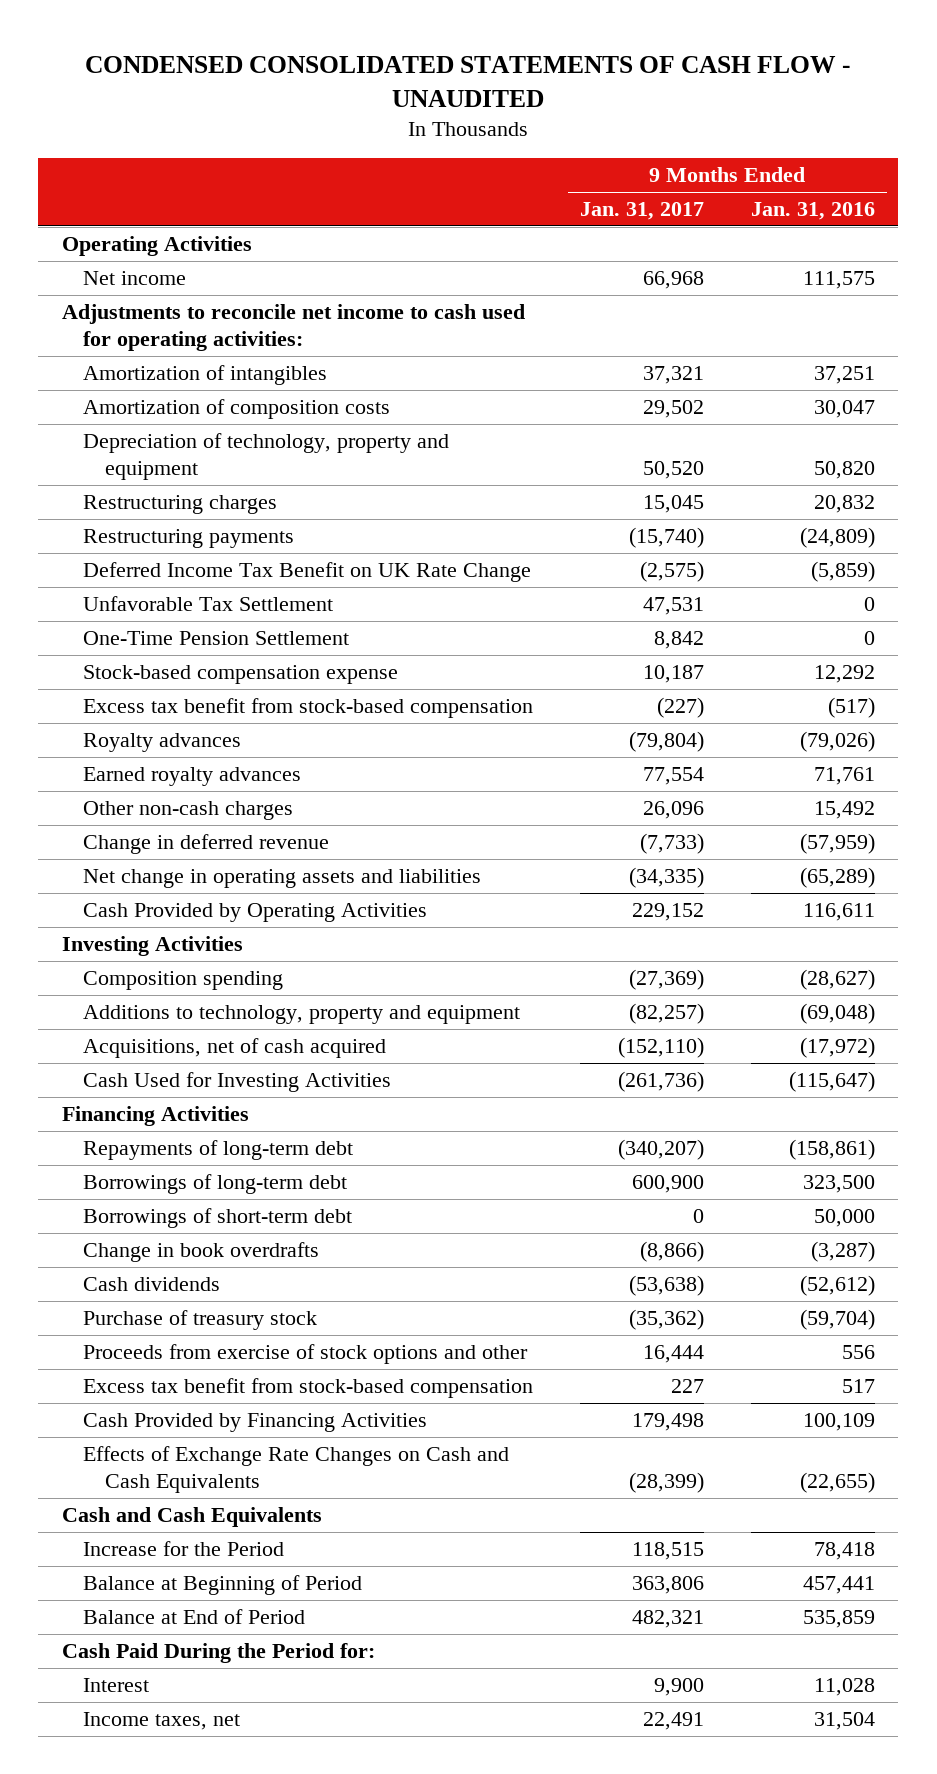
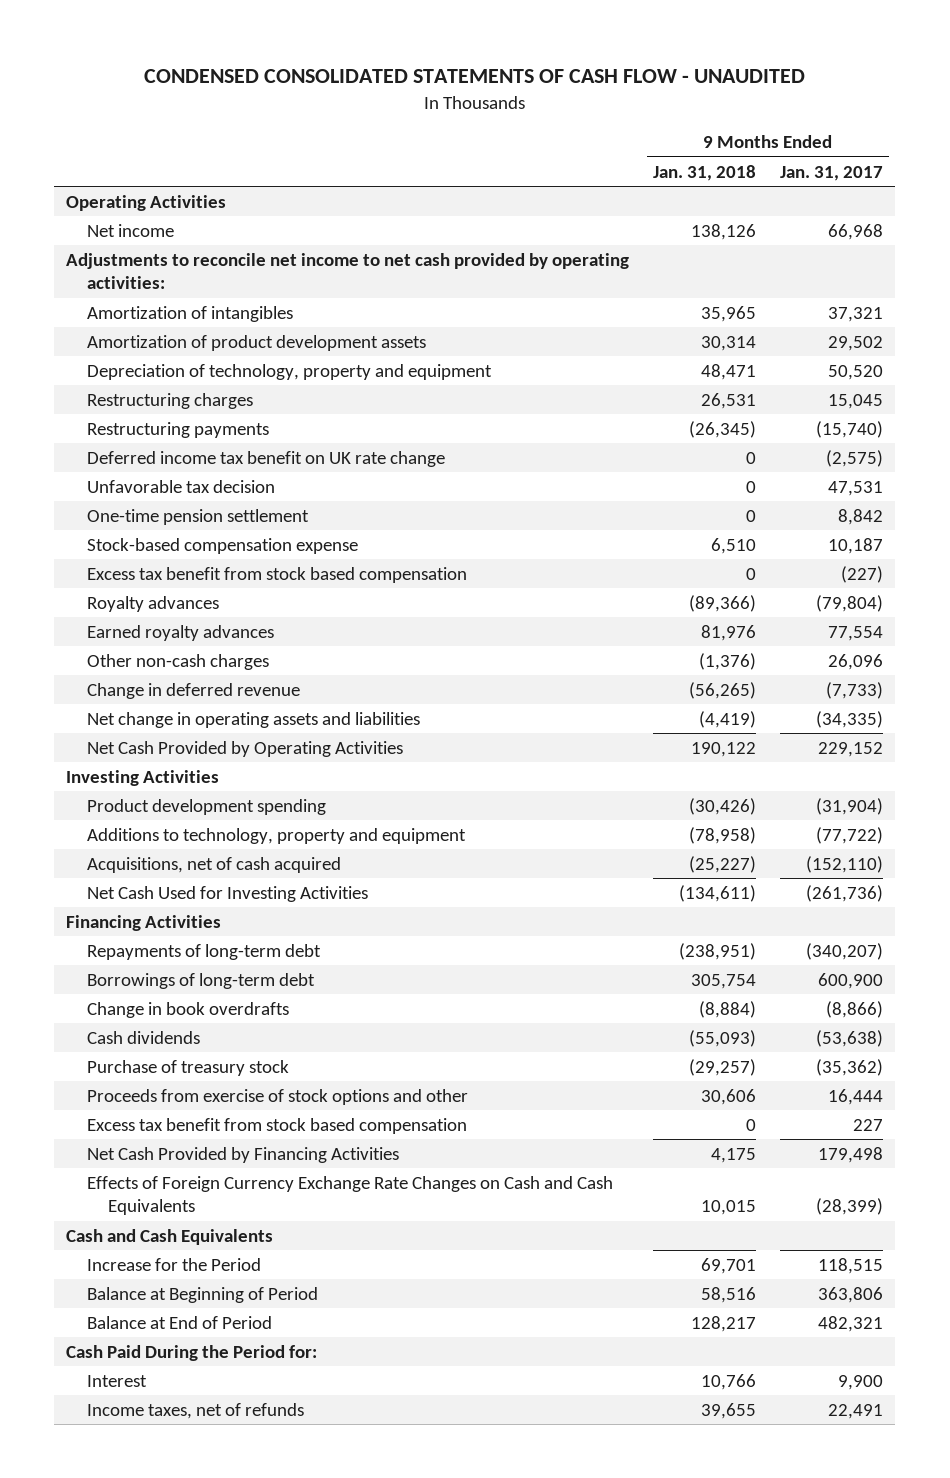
- | 9 Months Ended Jan. 31, 2017 | 9 Months Ended Jan. 31, 2016
+ | 9 Months Ended Jan. 31, 2018 | 9 Months Ended Jan. 31, 2017
- Adjustments to reconcile net income to cash used for operating activities:
+ Adjustments to reconcile net income to net cash provided by operating activities:
- Amortization of composition costs | 29,502 | 30,047
+ Amortization of product development assets | 30,314 | 29,502
- Deferred Income Tax Benefit on UK Rate Change | (2,575) | (5,859)
- Unfavorable Tax Settlement | 47,531 | 0
- One-Time Pension Settlement | 8,842 | 0
+ Deferred income tax benefit on UK rate change | 0 | (2,575)
+ Unfavorable tax decision | 0 | 47,531
+ One-time pension settlement | 0 | 8,842
- Excess tax benefit from stock-based compensation | (227) | (517)
+ Excess tax benefit from stock based compensation | 0 | (227)
- Cash Provided by Operating Activities | 229,152 | 116,611
+ Net Cash Provided by Operating Activities | 190,122 | 229,152
- Composition spending | (27,369) | (28,627)
- Additions to technology, property and equipment | (82,257) | (69,048)
+ Product development spending | (30,426) | (31,904)
+ Additions to technology, property and equipment | (78,958) | (77,722)
- Cash Used for Investing Activities | (261,736) | (115,647)
+ Net Cash Used for Investing Activities | (134,611) | (261,736)
- Borrowings of short-term debt | 0 | 50,000
- Excess tax benefit from stock-based compensation | 227 | 517
- Cash Provided by Financing Activities | 179,498 | 100,109
- Effects of Exchange Rate Changes on Cash and Cash Equivalents | (28,399) | (22,655)
+ Excess tax benefit from stock based compensation | 0 | 227
+ Net Cash Provided by Financing Activities | 4,175 | 179,498
+ Effects of Foreign Currency Exchange Rate Changes on Cash and Cash Equivalents | 10,015 | (28,399)
- Income taxes, net | 22,491 | 31,504
+ Income taxes, net of refunds | 39,655 | 22,491

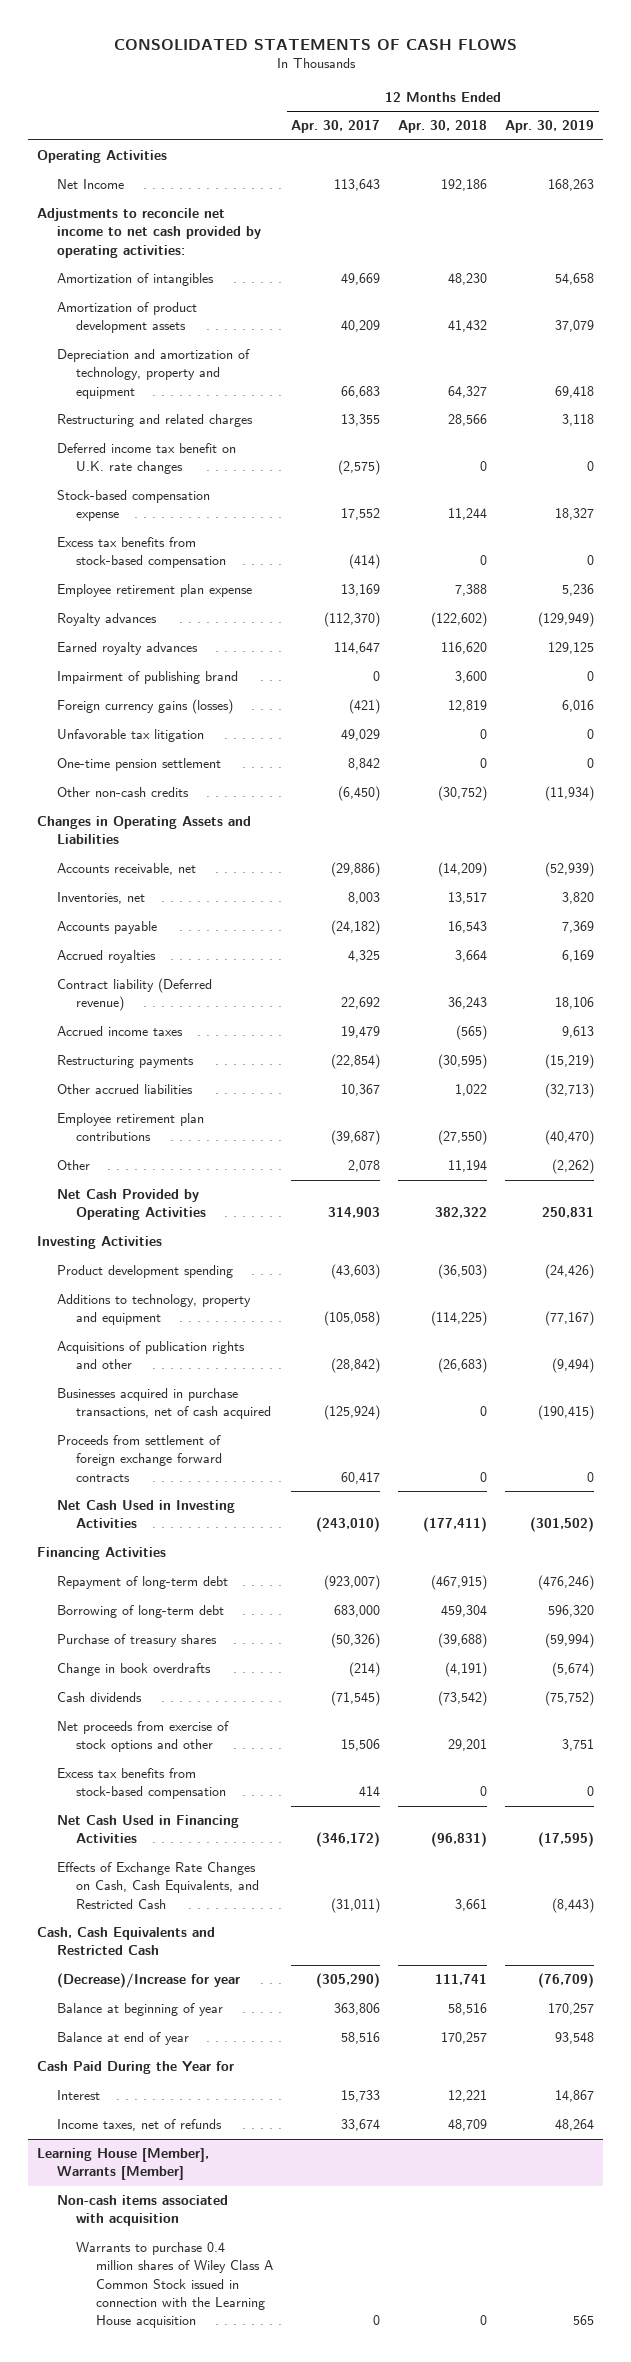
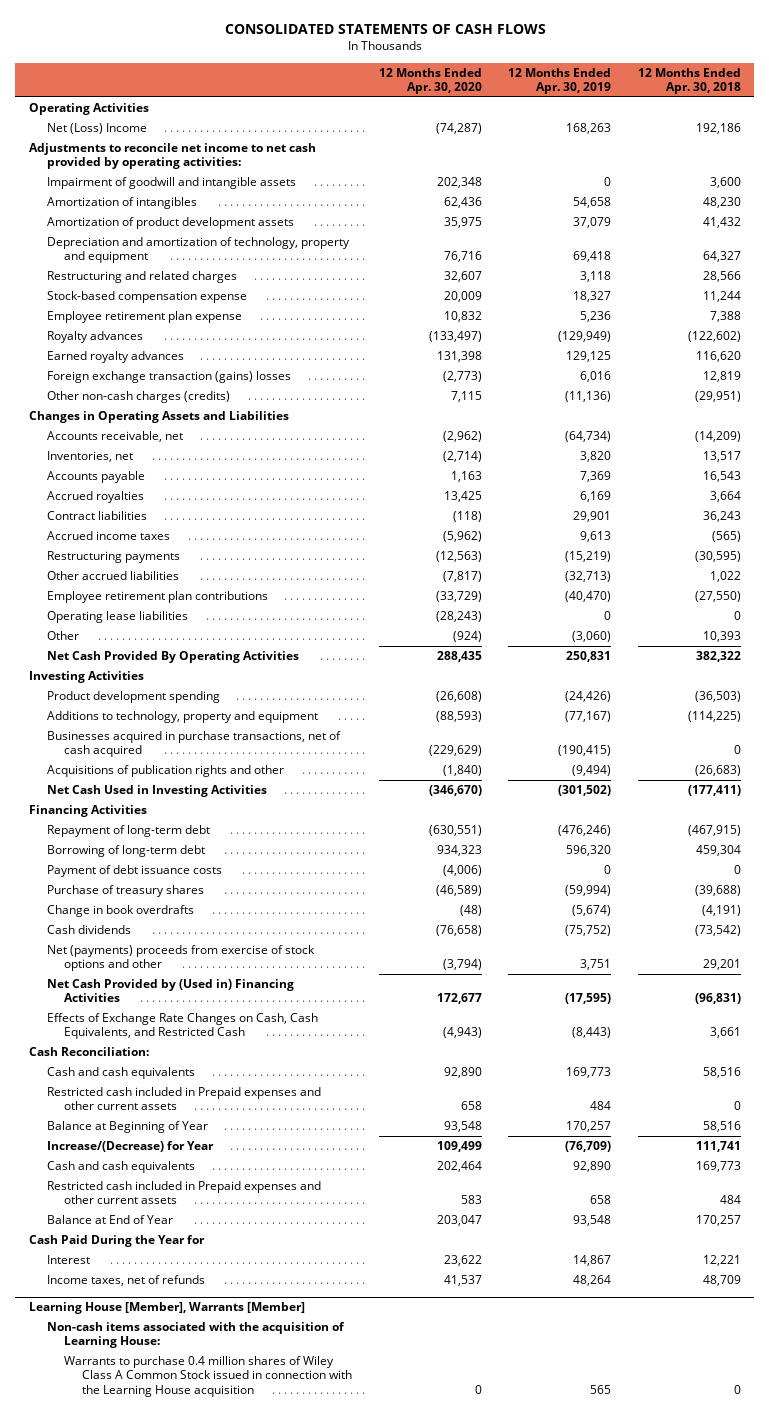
- | 12 Months Ended Apr. 30, 2017 | 12 Months Ended Apr. 30, 2018 | 12 Months Ended Apr. 30, 2019
+ | 12 Months Ended Apr. 30, 2020 | 12 Months Ended Apr. 30, 2019 | 12 Months Ended Apr. 30, 2018
- Net Income | 113,643 | 192,186 | 168,263
+ Net (Loss) Income | (74,287) | 168,263 | 192,186
+ Impairment of goodwill and intangible assets | 202,348 | 0 | 3,600
- Deferred income tax benefit on U.K. rate changes | (2,575) | 0 | 0
- Excess tax benefits from stock-based compensation | (414) | 0 | 0
- Impairment of publishing brand | 0 | 3,600 | 0
- Foreign currency gains (losses) | (421) | 12,819 | 6,016
- Unfavorable tax litigation | 49,029 | 0 | 0
- One-time pension settlement | 8,842 | 0 | 0
- Other non-cash credits | (6,450) | (30,752) | (11,934)
+ Foreign exchange transaction (gains) losses | (2,773) | 6,016 | 12,819
+ Other non-cash charges (credits) | 7,115 | (11,136) | (29,951)
- Accounts receivable, net | (29,886) | (14,209) | (52,939)
+ Accounts receivable, net | (2,962) | (64,734) | (14,209)
- Contract liability (Deferred revenue) | 22,692 | 36,243 | 18,106
+ Contract liabilities | (118) | 29,901 | 36,243
- Other | 2,078 | 11,194 | (2,262)
- Net Cash Provided by Operating Activities | 314,903 | 382,322 | 250,831
+ Operating lease liabilities | (28,243) | 0 | 0
+ Other | (924) | (3,060) | 10,393
+ Net Cash Provided By Operating Activities | 288,435 | 250,831 | 382,322
- Proceeds from settlement of foreign exchange forward contracts | 60,417 | 0 | 0
moved down: Acquisitions of publication rights and other | (1,840) | (9,494) | (26,683)
+ Payment of debt issuance costs | (4,006) | 0 | 0
- Net proceeds from exercise of stock options and other | 15,506 | 29,201 | 3,751
- Excess tax benefits from stock-based compensation | 414 | 0 | 0
- Net Cash Used in Financing Activities | (346,172) | (96,831) | (17,595)
+ Net (payments) proceeds from exercise of stock options and other | (3,794) | 3,751 | 29,201
+ Net Cash Provided by (Used in) Financing Activities | 172,677 | (17,595) | (96,831)
- Cash, Cash Equivalents and Restricted Cash
- (Decrease)/Increase for year | (305,290) | 111,741 | (76,709)
- Balance at beginning of year | 363,806 | 58,516 | 170,257
- Balance at end of year | 58,516 | 170,257 | 93,548
+ Cash Reconciliation:
+ Cash and cash equivalents | 92,890 | 169,773 | 58,516
+ Restricted cash included in Prepaid expenses and other current assets | 658 | 484 | 0
+ Balance at Beginning of Year | 93,548 | 170,257 | 58,516
+ Increase/(Decrease) for Year | 109,499 | (76,709) | 111,741
+ Cash and cash equivalents | 202,464 | 92,890 | 169,773
+ Restricted cash included in Prepaid expenses and other current assets | 583 | 658 | 484
+ Balance at End of Year | 203,047 | 93,548 | 170,257
@ Learning House [Member], Warrants [Member]
- Non-cash items associated with acquisition
+ Non-cash items associated with the acquisition of Learning House:

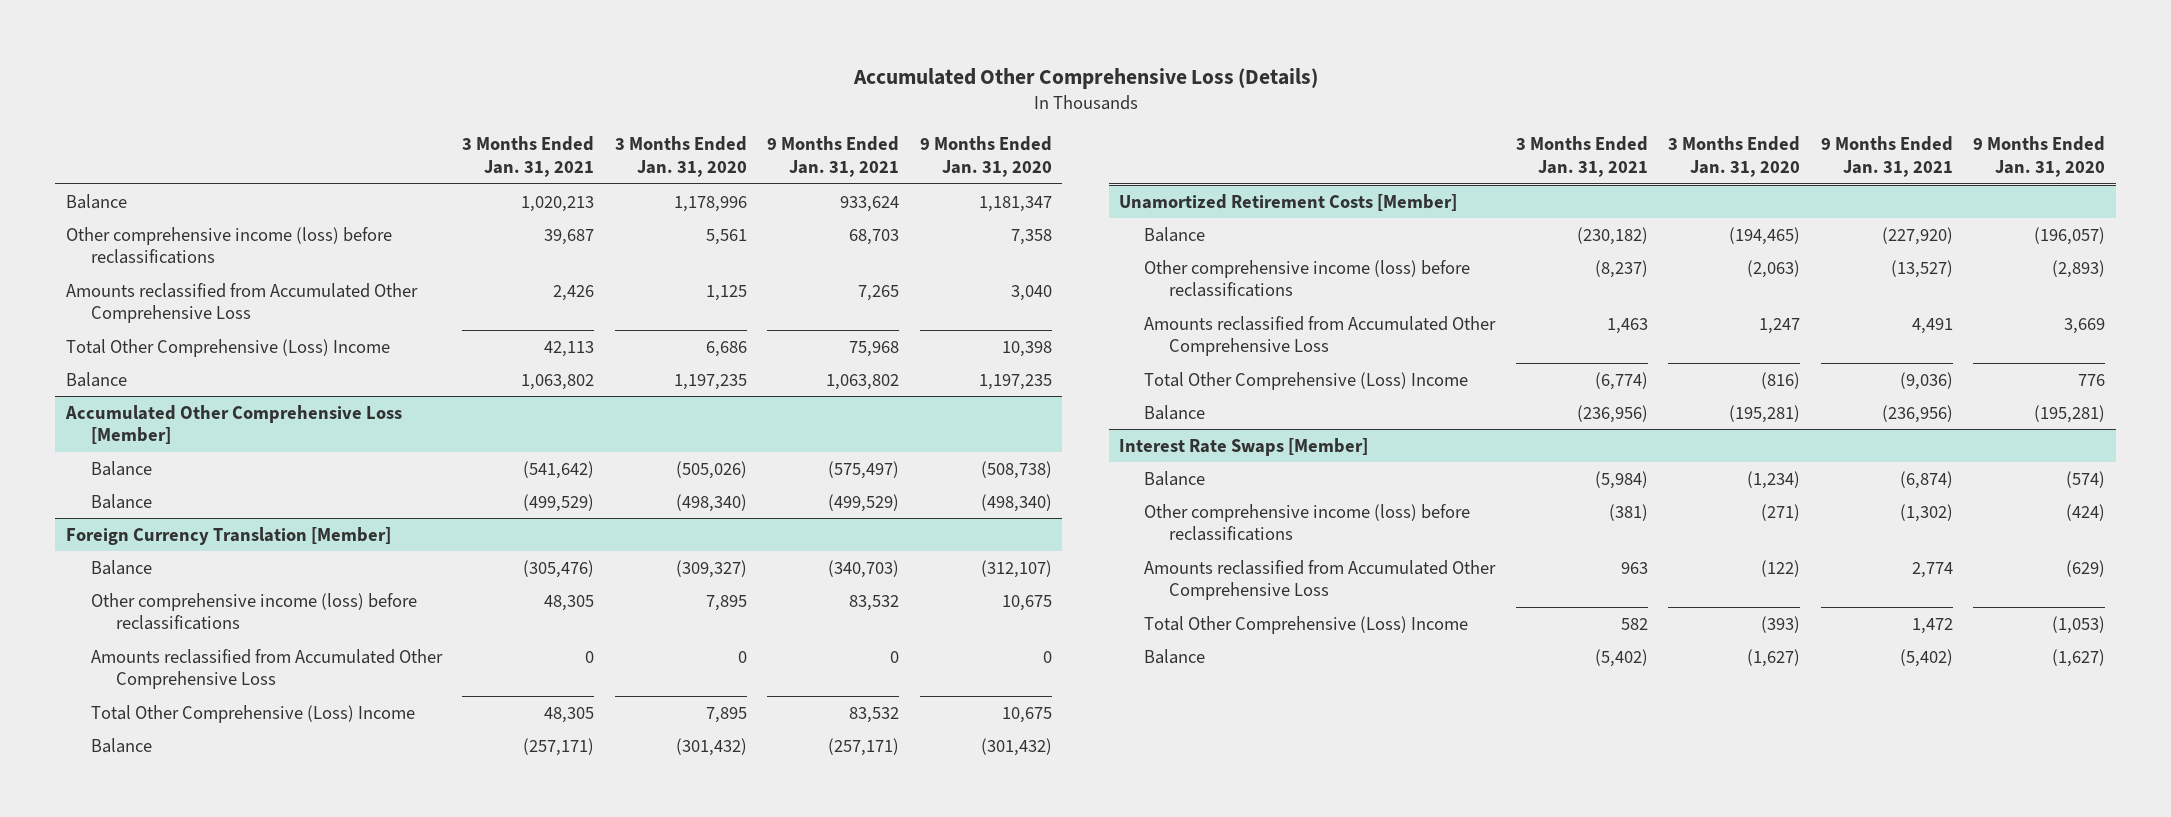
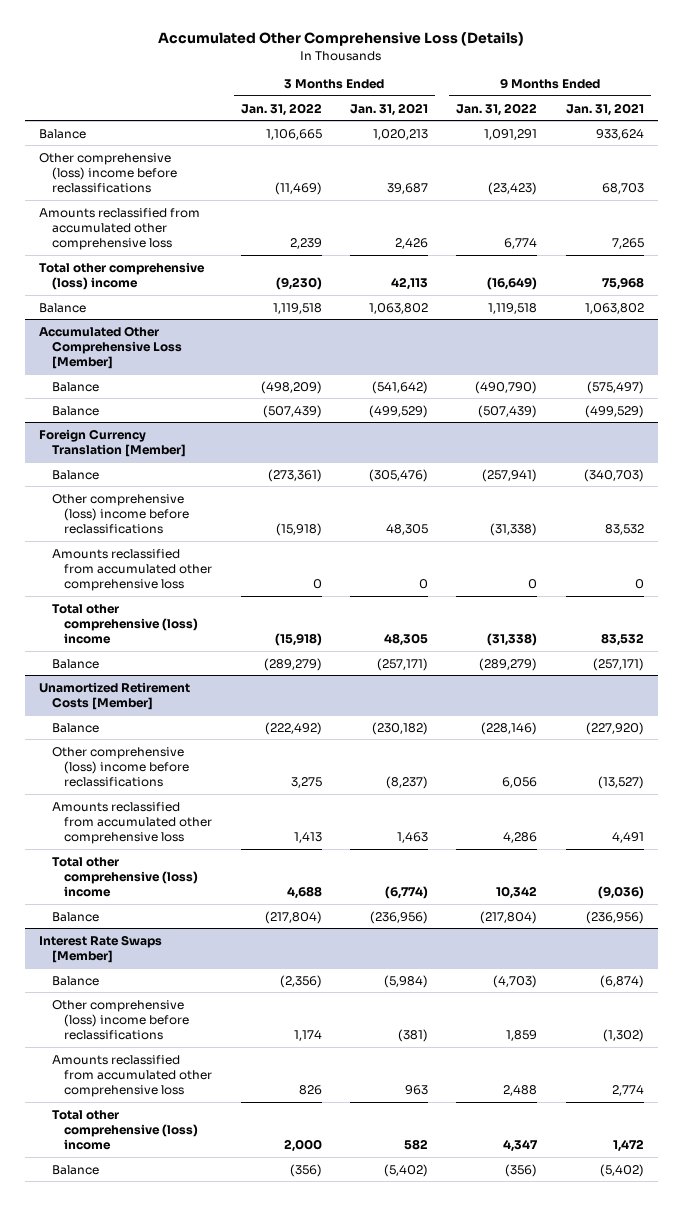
- | 3 Months Ended Jan. 31, 2021 | 3 Months Ended Jan. 31, 2020 | 9 Months Ended Jan. 31, 2021 | 9 Months Ended Jan. 31, 2020
+ | 3 Months Ended Jan. 31, 2022 | 3 Months Ended Jan. 31, 2021 | 9 Months Ended Jan. 31, 2022 | 9 Months Ended Jan. 31, 2021
- Other comprehensive income (loss) before reclassifications | 39,687 | 5,561 | 68,703 | 7,358
- Amounts reclassified from Accumulated Other Comprehensive Loss | 2,426 | 1,125 | 7,265 | 3,040
- Total Other Comprehensive (Loss) Income | 42,113 | 6,686 | 75,968 | 10,398
+ Other comprehensive (loss) income before reclassifications | (11,469) | 39,687 | (23,423) | 68,703
+ Amounts reclassified from accumulated other comprehensive loss | 2,239 | 2,426 | 6,774 | 7,265
+ Total other comprehensive (loss) income | (9,230) | 42,113 | (16,649) | 75,968
@ Foreign Currency Translation [Member]
- Other comprehensive income (loss) before reclassifications | 48,305 | 7,895 | 83,532 | 10,675
- Amounts reclassified from Accumulated Other Comprehensive Loss | 0 | 0 | 0 | 0
- Total Other Comprehensive (Loss) Income | 48,305 | 7,895 | 83,532 | 10,675
+ Other comprehensive (loss) income before reclassifications | (15,918) | 48,305 | (31,338) | 83,532
+ Amounts reclassified from accumulated other comprehensive loss | 0 | 0 | 0 | 0
+ Total other comprehensive (loss) income | (15,918) | 48,305 | (31,338) | 83,532
@ Unamortized Retirement Costs [Member]
- Other comprehensive income (loss) before reclassifications | (8,237) | (2,063) | (13,527) | (2,893)
- Amounts reclassified from Accumulated Other Comprehensive Loss | 1,463 | 1,247 | 4,491 | 3,669
- Total Other Comprehensive (Loss) Income | (6,774) | (816) | (9,036) | 776
+ Other comprehensive (loss) income before reclassifications | 3,275 | (8,237) | 6,056 | (13,527)
+ Amounts reclassified from accumulated other comprehensive loss | 1,413 | 1,463 | 4,286 | 4,491
+ Total other comprehensive (loss) income | 4,688 | (6,774) | 10,342 | (9,036)
@ Interest Rate Swaps [Member]
- Other comprehensive income (loss) before reclassifications | (381) | (271) | (1,302) | (424)
- Amounts reclassified from Accumulated Other Comprehensive Loss | 963 | (122) | 2,774 | (629)
- Total Other Comprehensive (Loss) Income | 582 | (393) | 1,472 | (1,053)
+ Other comprehensive (loss) income before reclassifications | 1,174 | (381) | 1,859 | (1,302)
+ Amounts reclassified from accumulated other comprehensive loss | 826 | 963 | 2,488 | 2,774
+ Total other comprehensive (loss) income | 2,000 | 582 | 4,347 | 1,472

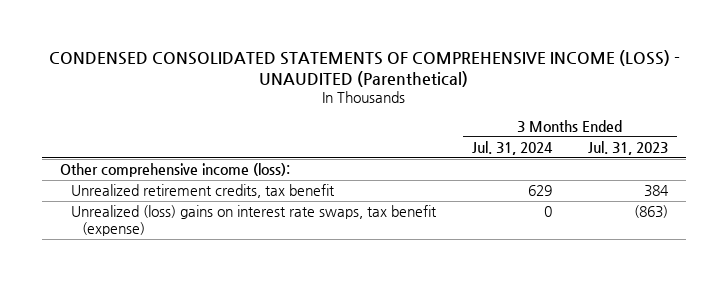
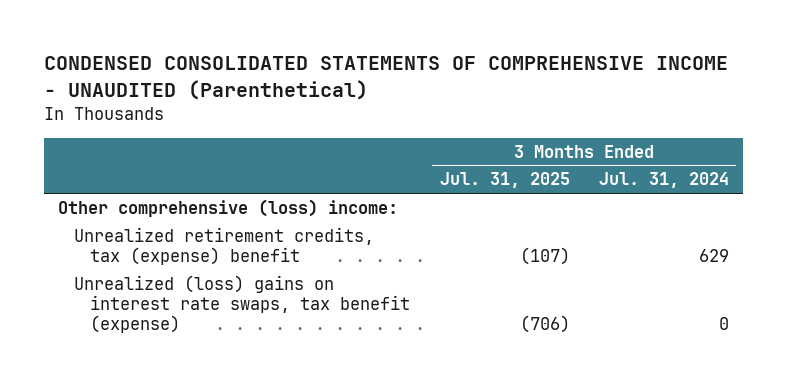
- CONDENSED CONSOLIDATED STATEMENTS OF COMPREHENSIVE INCOME (LOSS) - UNAUDITED (Parenthetical)
+ CONDENSED CONSOLIDATED STATEMENTS OF COMPREHENSIVE INCOME - UNAUDITED (Parenthetical)
- | 3 Months Ended Jul. 31, 2024 | 3 Months Ended Jul. 31, 2023
+ | 3 Months Ended Jul. 31, 2025 | 3 Months Ended Jul. 31, 2024
- Other comprehensive income (loss):
- Unrealized retirement credits, tax benefit | 629 | 384
+ Other comprehensive (loss) income:
+ Unrealized retirement credits, tax (expense) benefit | (107) | 629

